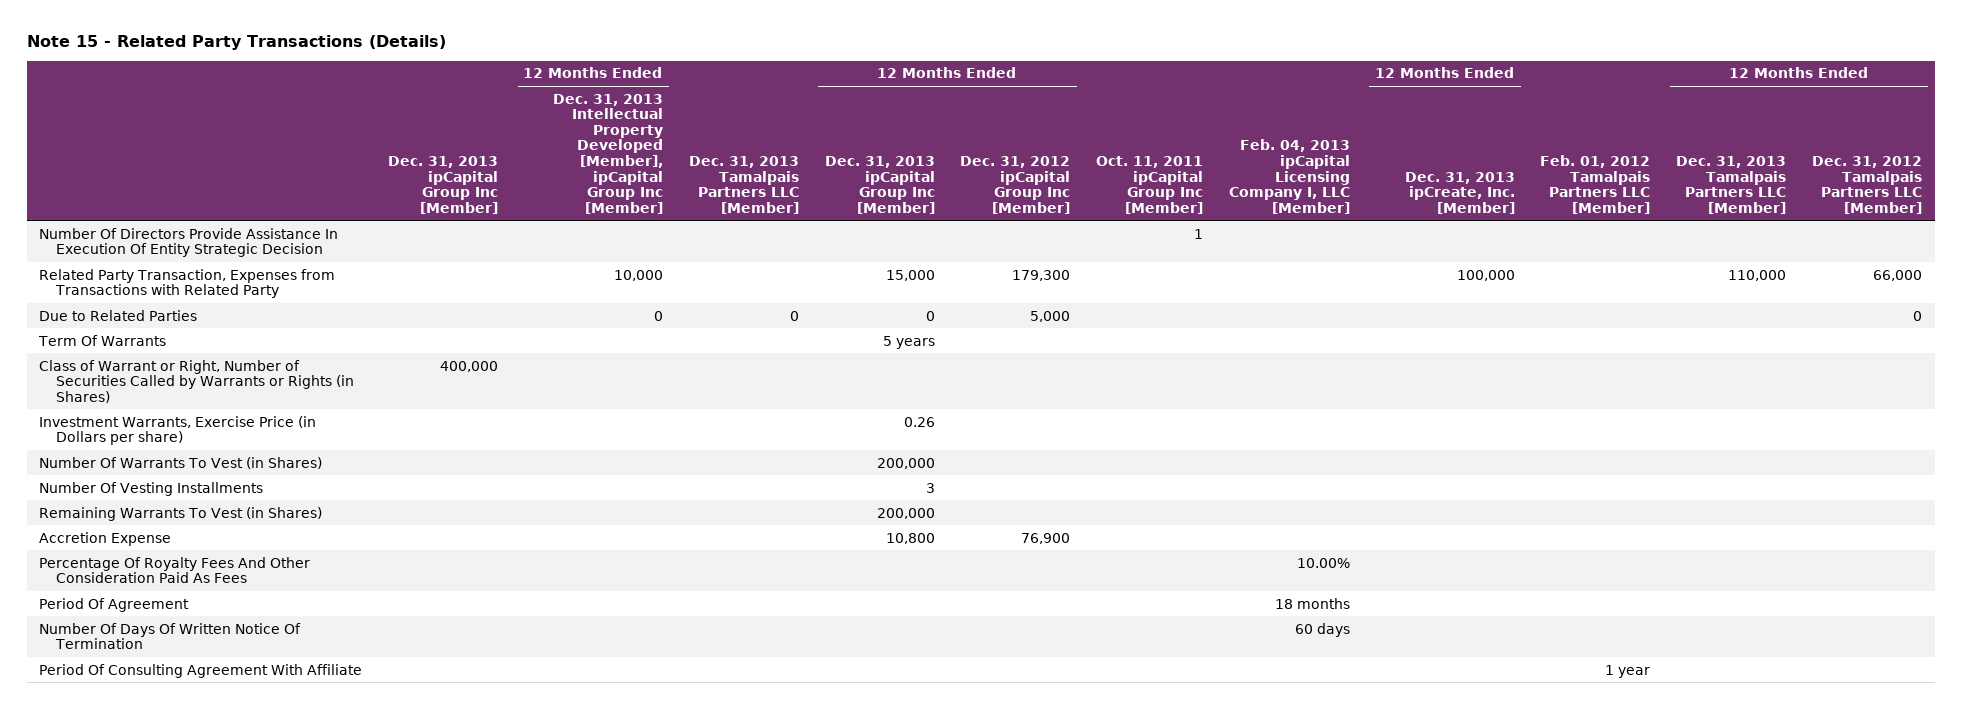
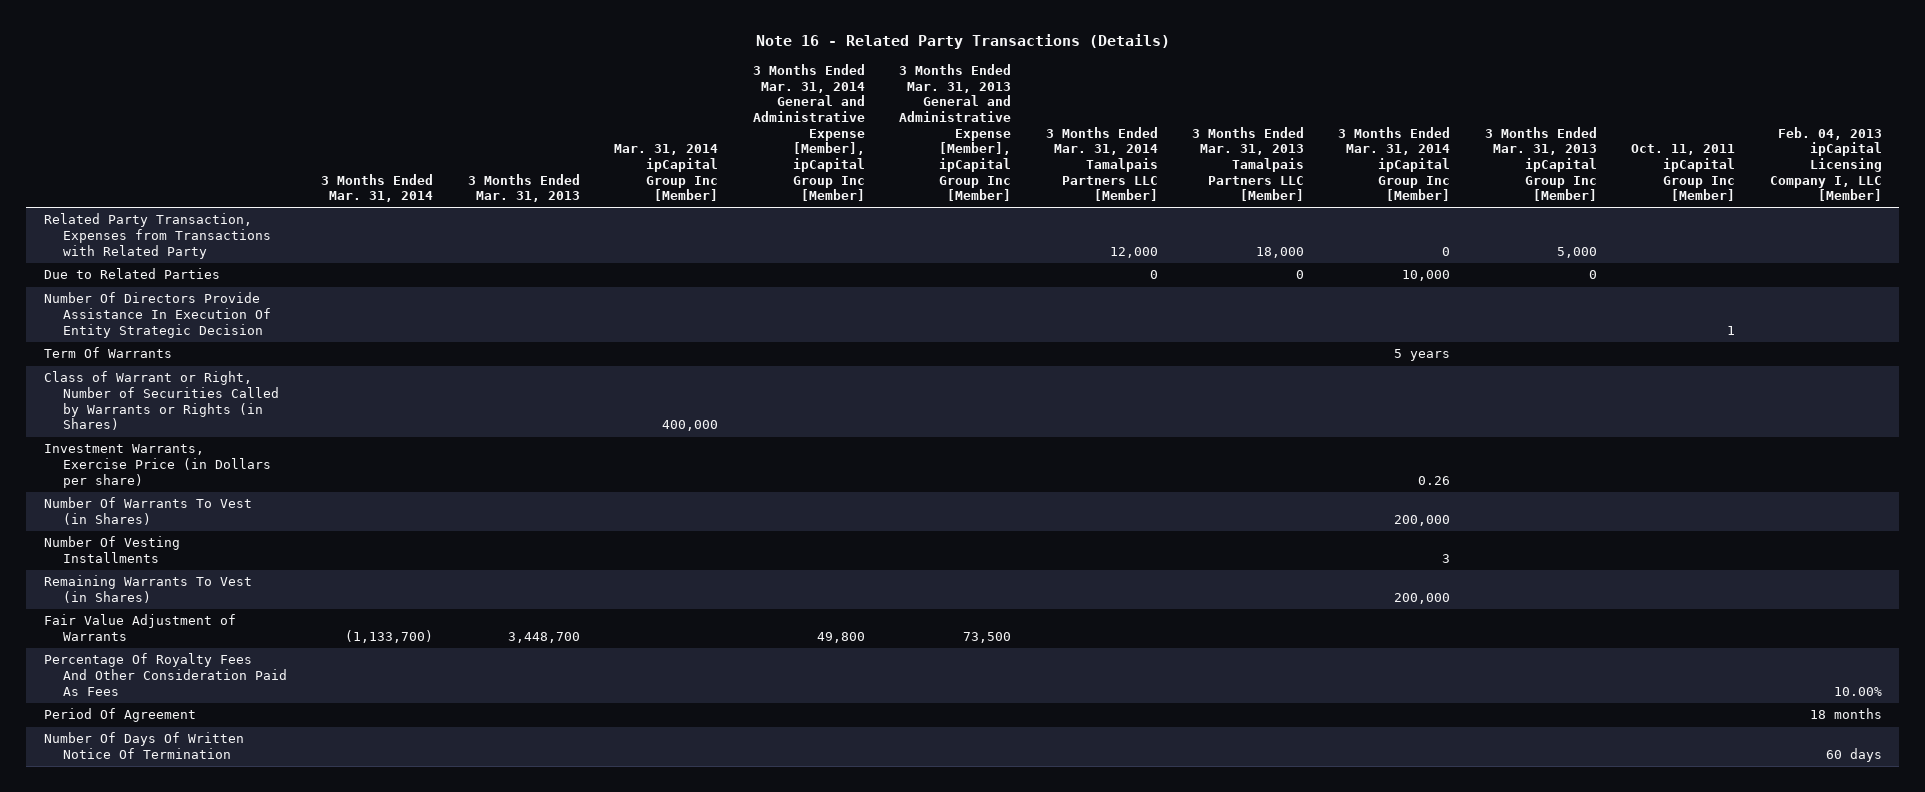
- Note 15 - Related Party Transactions (Details)
+ Note 16 - Related Party Transactions (Details)
- | Dec. 31, 2013 ipCapital Group Inc [Member] | 12 Months Ended Dec. 31, 2013 Intellectual Property Developed [Member], ipCapital Group Inc [Member] | Dec. 31, 2013 Tamalpais Partners LLC [Member] | 12 Months Ended Dec. 31, 2013 ipCapital Group Inc [Member] | 12 Months Ended Dec. 31, 2012 ipCapital Group Inc [Member] | Oct. 11, 2011 ipCapital Group Inc [Member] | Feb. 04, 2013 ipCapital Licensing Company I, LLC [Member] | 12 Months Ended Dec. 31, 2013 ipCreate, Inc. [Member] | Feb. 01, 2012 Tamalpais Partners LLC [Member] | 12 Months Ended Dec. 31, 2013 Tamalpais Partners LLC [Member] | 12 Months Ended Dec. 31, 2012 Tamalpais Partners LLC [Member]
+ | 3 Months Ended Mar. 31, 2014 | 3 Months Ended Mar. 31, 2013 | Mar. 31, 2014 ipCapital Group Inc [Member] | 3 Months Ended Mar. 31, 2014 General and Administrative Expense [Member], ipCapital Group Inc [Member] | 3 Months Ended Mar. 31, 2013 General and Administrative Expense [Member], ipCapital Group Inc [Member] | 3 Months Ended Mar. 31, 2014 Tamalpais Partners LLC [Member] | 3 Months Ended Mar. 31, 2013 Tamalpais Partners LLC [Member] | 3 Months Ended Mar. 31, 2014 ipCapital Group Inc [Member] | 3 Months Ended Mar. 31, 2013 ipCapital Group Inc [Member] | Oct. 11, 2011 ipCapital Group Inc [Member] | Feb. 04, 2013 ipCapital Licensing Company I, LLC [Member]
moved down: Number Of Directors Provide Assistance In Execution Of Entity Strategic Decision | | | | | | | | | | 1 |
- Accretion Expense | | | | 10,800 | 76,900 | | | | | |
+ Fair Value Adjustment of Warrants | (1,133,700) | 3,448,700 | | 49,800 | 73,500 | | | | | |
- Period Of Consulting Agreement With Affiliate | | | | | | | | | 1 year | |

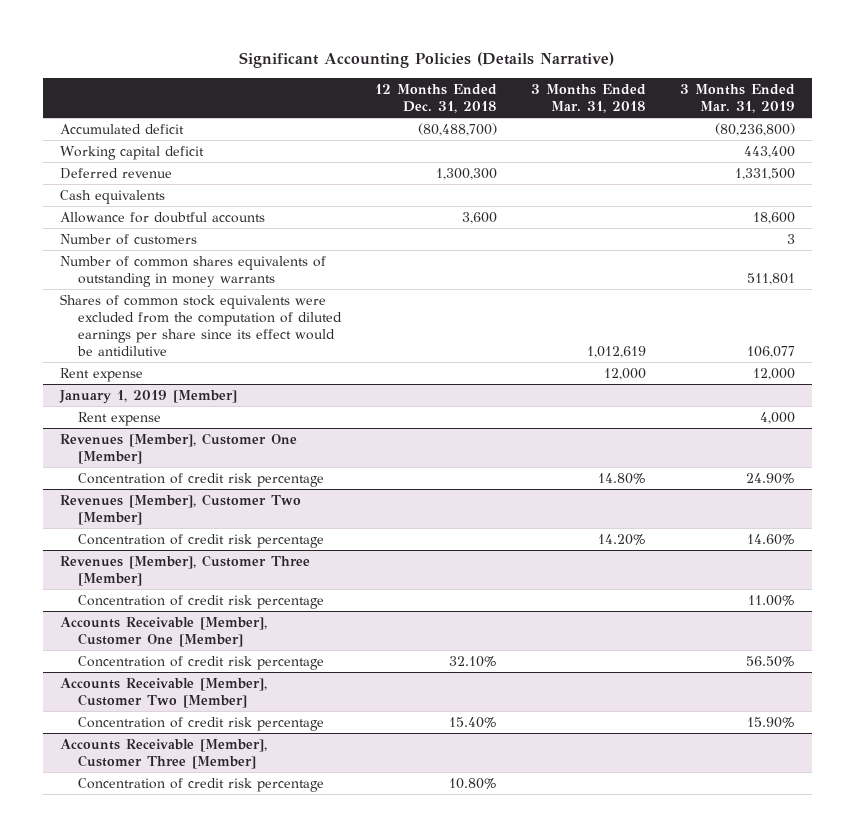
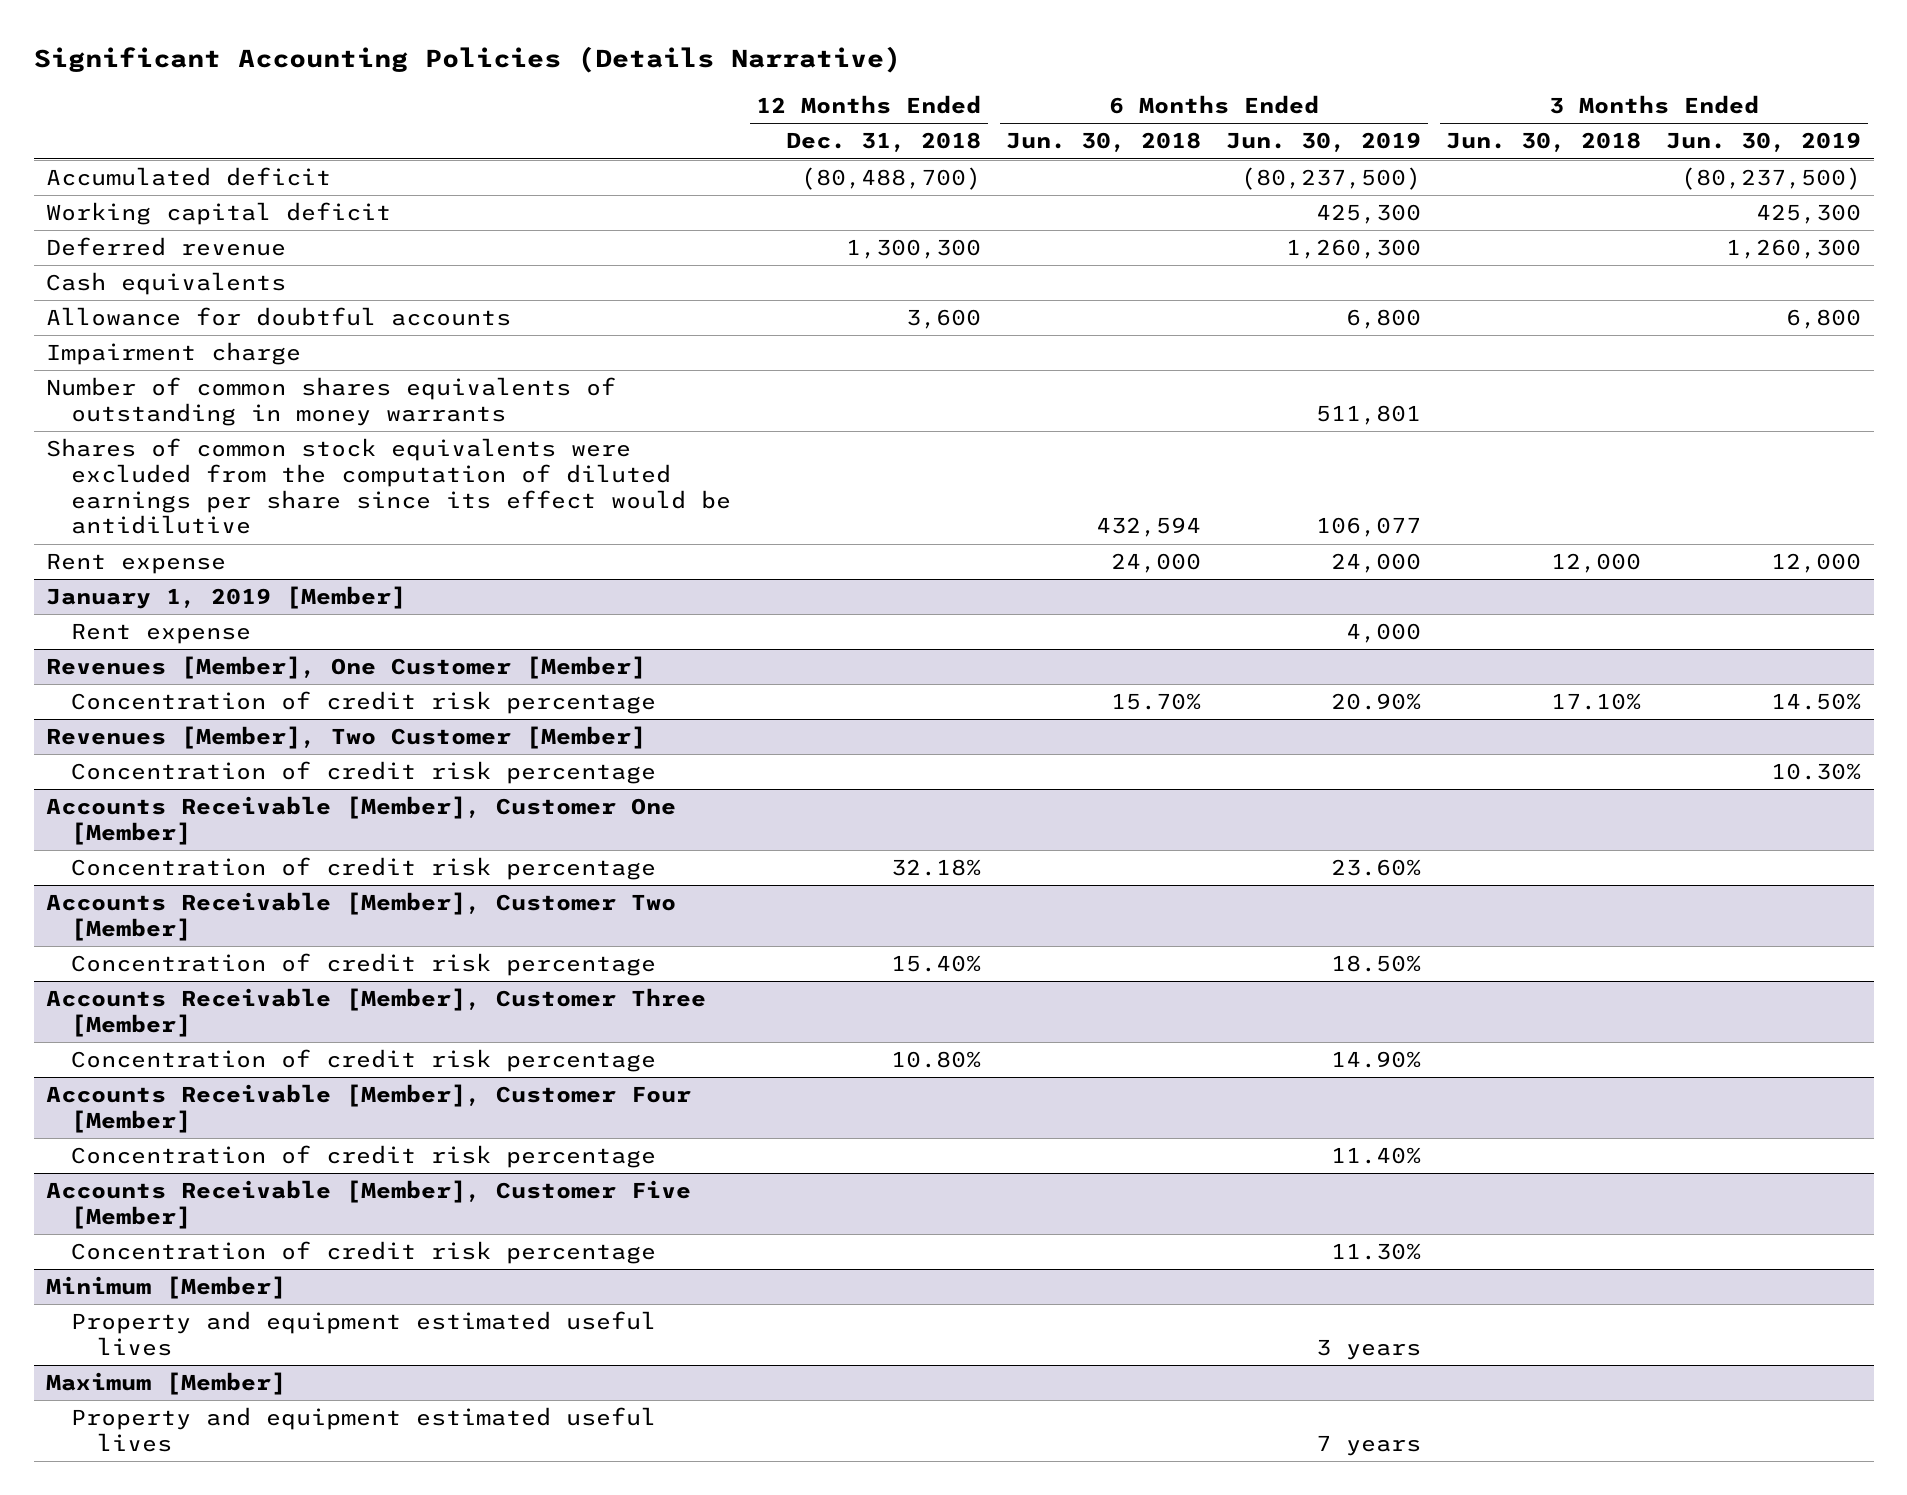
- | 12 Months Ended Dec. 31, 2018 | 3 Months Ended Mar. 31, 2018 | 3 Months Ended Mar. 31, 2019
+ | 12 Months Ended Dec. 31, 2018 | 6 Months Ended Jun. 30, 2018 | 6 Months Ended Jun. 30, 2019 | 3 Months Ended Jun. 30, 2018 | 3 Months Ended Jun. 30, 2019
- Number of customers | | | 3
+ Impairment charge
- Revenues [Member], Customer One [Member]
+ Revenues [Member], One Customer [Member]
- Revenues [Member], Customer Two [Member]
+ Revenues [Member], Two Customer [Member]
- Revenues [Member], Customer Three [Member]
- Concentration of credit risk percentage | | | 11.00%
@ Accounts Receivable [Member], Customer One [Member]
- Concentration of credit risk percentage | 32.10% | | 56.50%
+ Concentration of credit risk percentage | 32.18% | | 23.60% | |
+ Accounts Receivable [Member], Customer Four [Member]
+ Concentration of credit risk percentage | | | 11.40% | |
+ Accounts Receivable [Member], Customer Five [Member]
+ Concentration of credit risk percentage | | | 11.30% | |
+ Minimum [Member]
+ Property and equipment estimated useful lives | | | 3 years | |
+ Maximum [Member]
+ Property and equipment estimated useful lives | | | 7 years | |

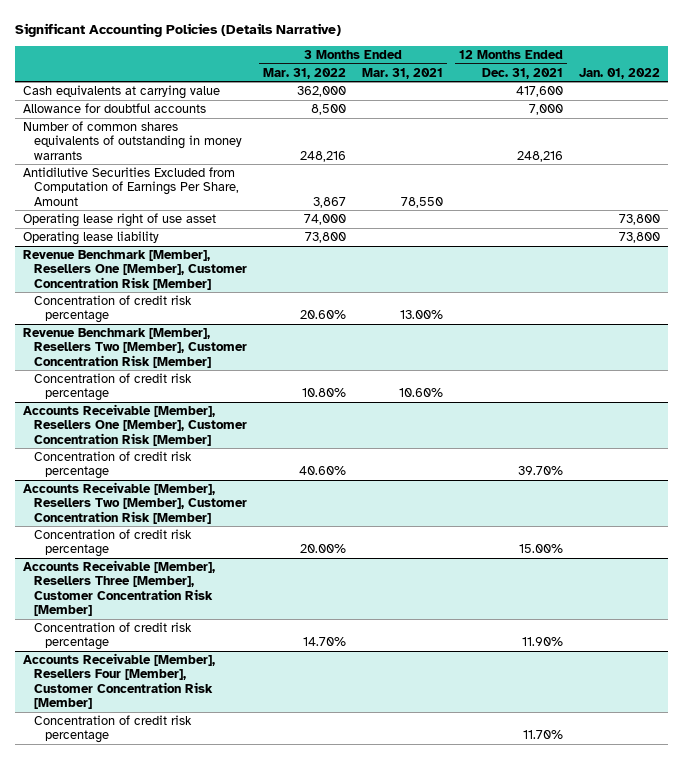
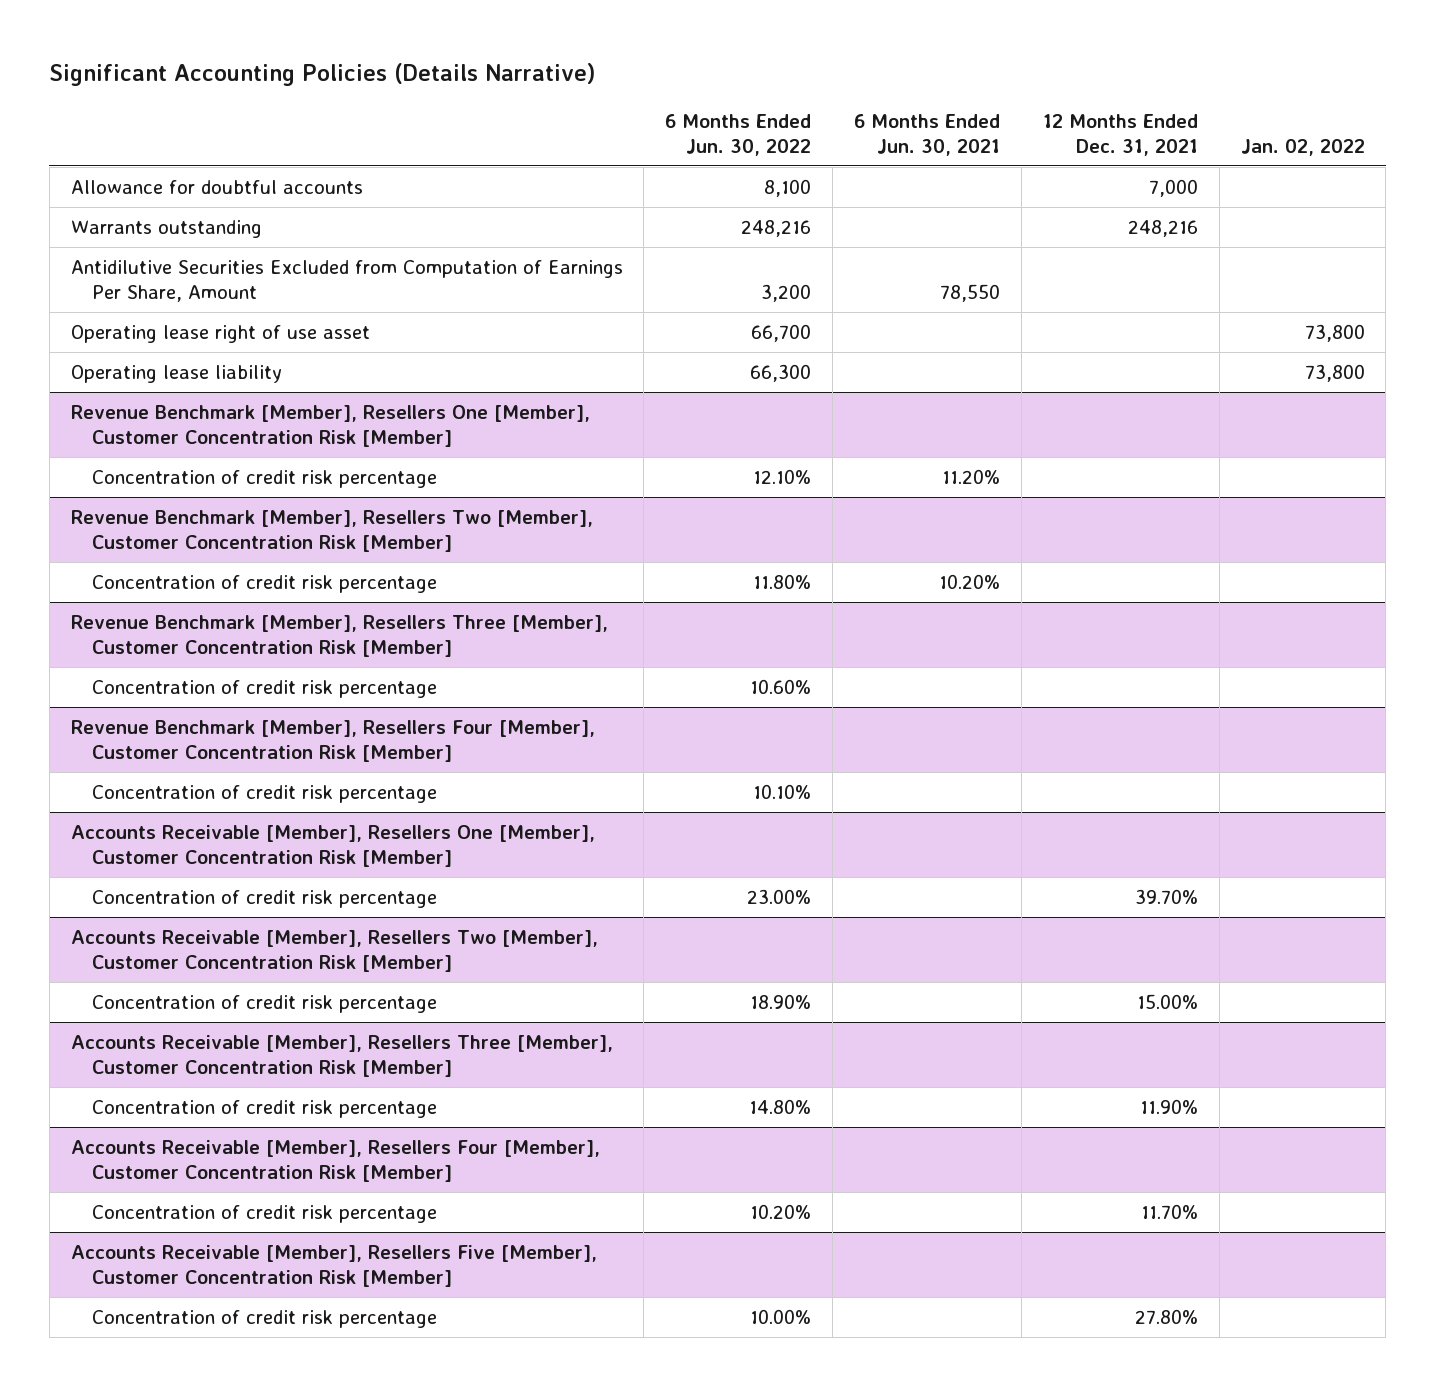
- | 3 Months Ended Mar. 31, 2022 | 3 Months Ended Mar. 31, 2021 | 12 Months Ended Dec. 31, 2021 | Jan. 01, 2022
+ | 6 Months Ended Jun. 30, 2022 | 6 Months Ended Jun. 30, 2021 | 12 Months Ended Dec. 31, 2021 | Jan. 02, 2022
- Cash equivalents at carrying value | 362,000 | | 417,600 |
- Number of common shares equivalents of outstanding in money warrants | 248,216 | | 248,216 |
+ Warrants outstanding | 248,216 | | 248,216 |
+ Revenue Benchmark [Member], Resellers Three [Member], Customer Concentration Risk [Member]
+ Concentration of credit risk percentage | 10.60% | | |
+ Revenue Benchmark [Member], Resellers Four [Member], Customer Concentration Risk [Member]
+ Concentration of credit risk percentage | 10.10% | | |
+ Accounts Receivable [Member], Resellers Five [Member], Customer Concentration Risk [Member]
+ Concentration of credit risk percentage | 10.00% | | 27.80% |

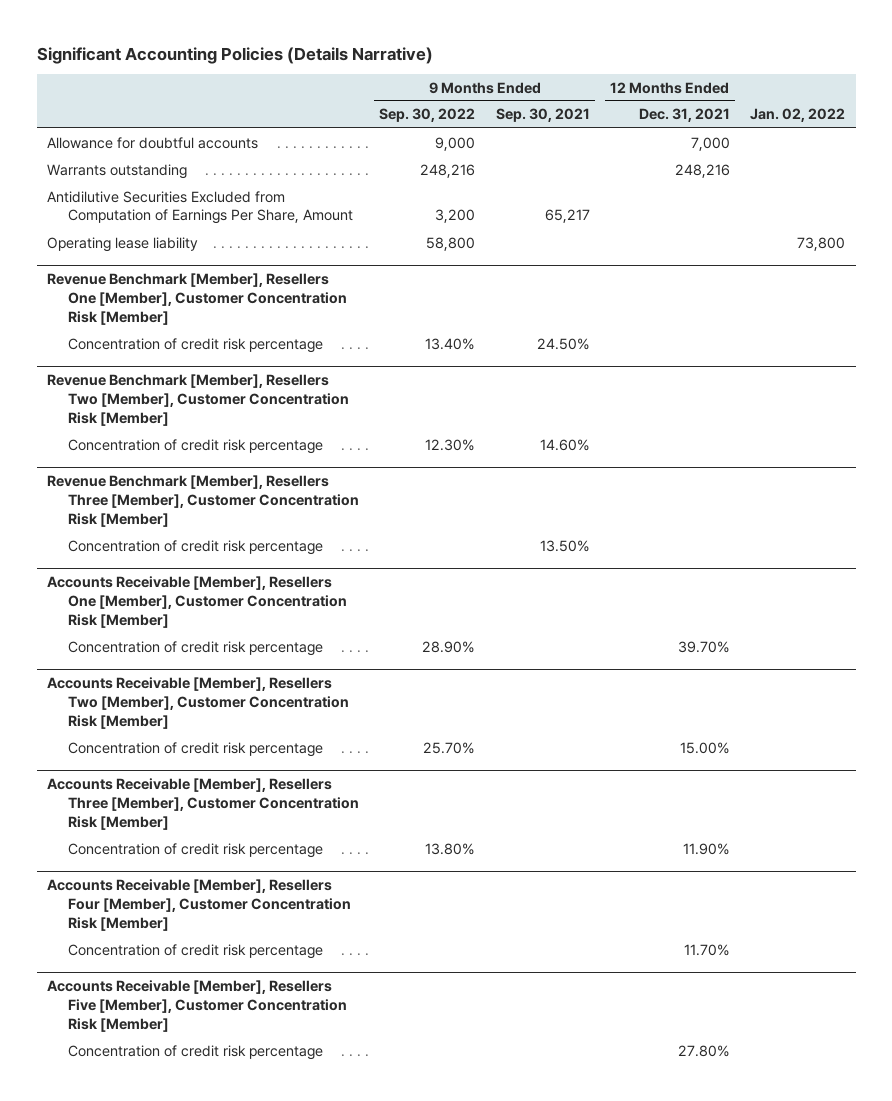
- | 6 Months Ended Jun. 30, 2022 | 6 Months Ended Jun. 30, 2021 | 12 Months Ended Dec. 31, 2021 | Jan. 02, 2022
+ | 9 Months Ended Sep. 30, 2022 | 9 Months Ended Sep. 30, 2021 | 12 Months Ended Dec. 31, 2021 | Jan. 02, 2022
- Operating lease right of use asset | 66,700 | | | 73,800
- Revenue Benchmark [Member], Resellers Four [Member], Customer Concentration Risk [Member]
- Concentration of credit risk percentage | 10.10% | | |

